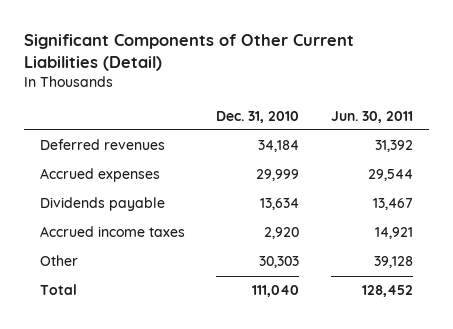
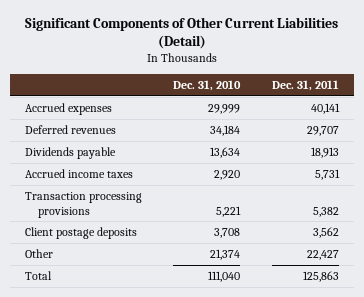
- | Dec. 31, 2010 | Jun. 30, 2011
+ | Dec. 31, 2010 | Dec. 31, 2011
moved down: Deferred revenues | 34,184 | 29,707
- Other | 30,303 | 39,128
+ Transaction processing provisions | 5,221 | 5,382
+ Client postage deposits | 3,708 | 3,562
+ Other | 21,374 | 22,427

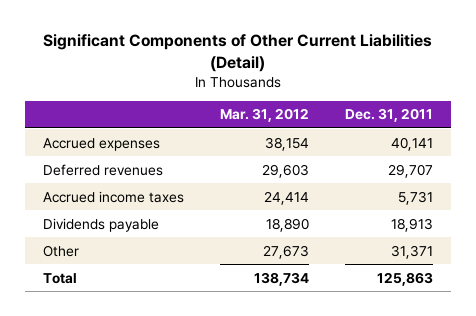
- | Dec. 31, 2010 | Dec. 31, 2011
+ | Mar. 31, 2012 | Dec. 31, 2011
- Transaction processing provisions | 5,221 | 5,382
- Client postage deposits | 3,708 | 3,562
- Other | 21,374 | 22,427
moved down: Dividends payable | 18,890 | 18,913
+ Other | 27,673 | 31,371

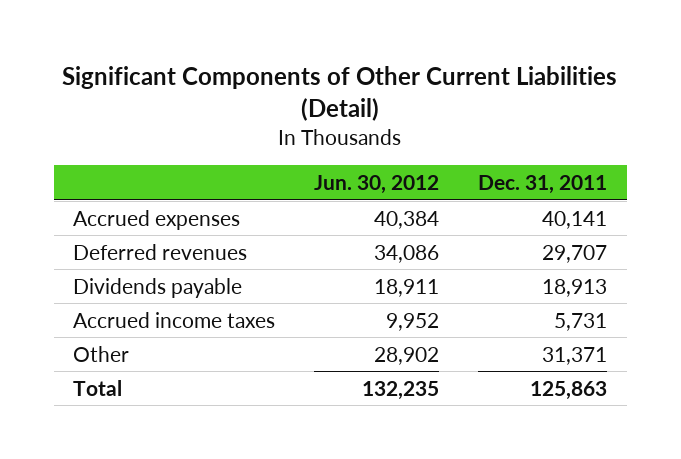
- | Mar. 31, 2012 | Dec. 31, 2011
+ | Jun. 30, 2012 | Dec. 31, 2011
moved down: Accrued income taxes | 9,952 | 5,731

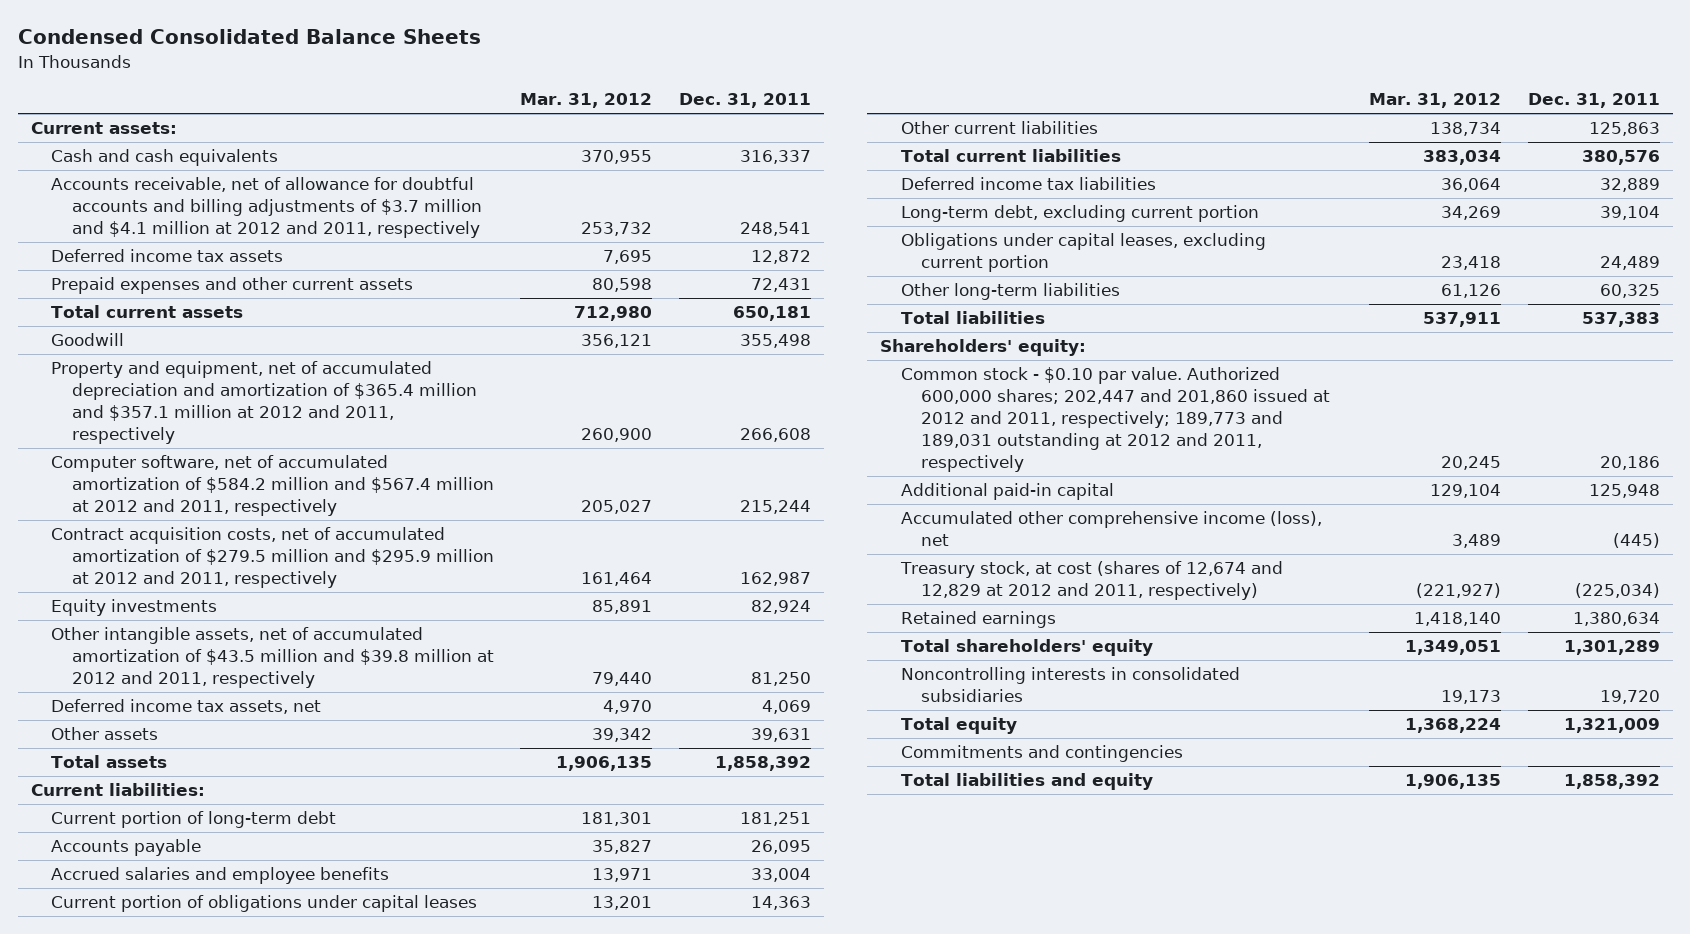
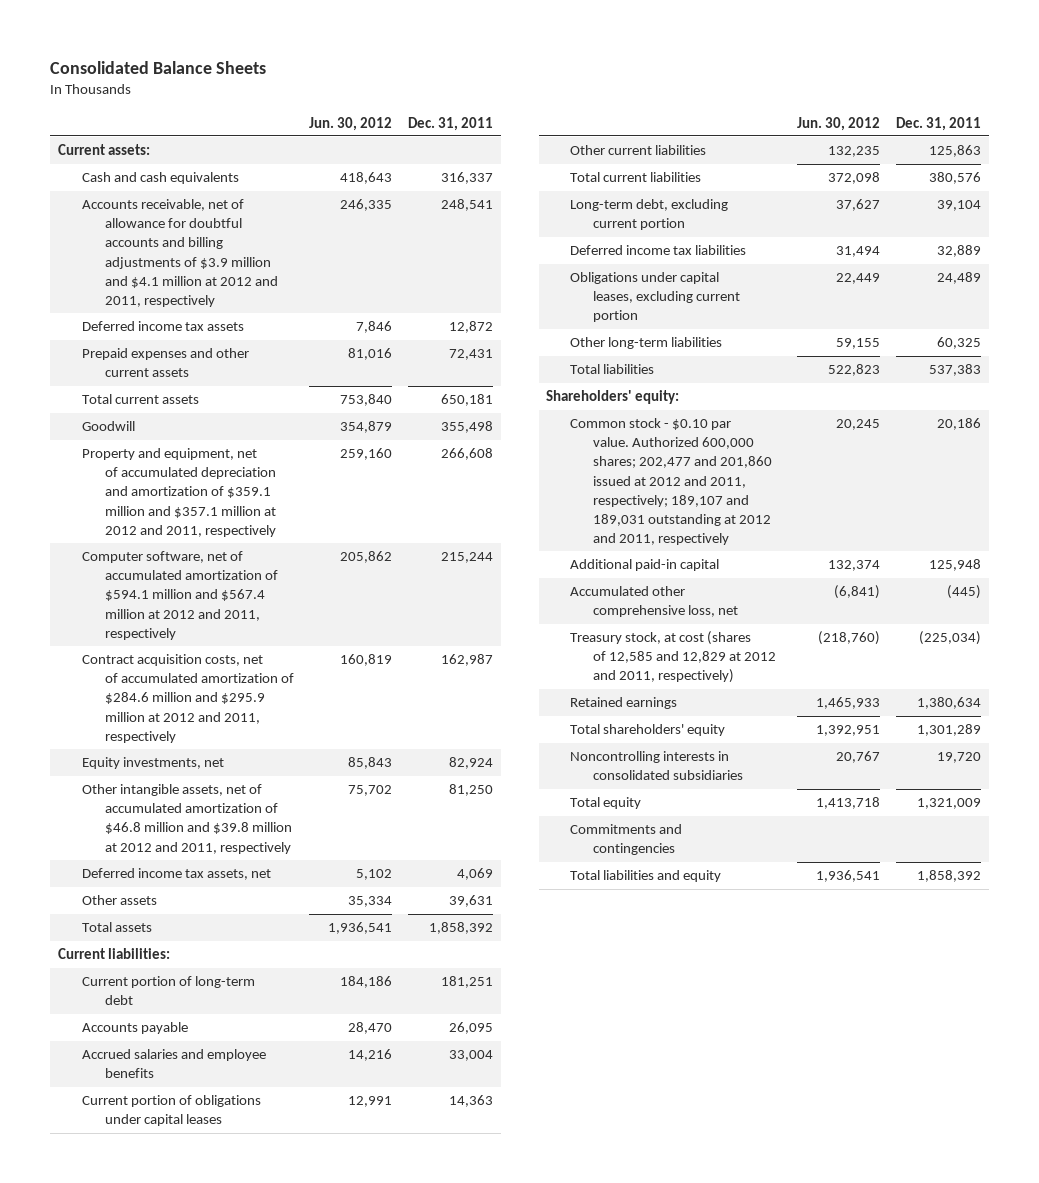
- Condensed Consolidated Balance Sheets
+ Consolidated Balance Sheets
- | Mar. 31, 2012 | Dec. 31, 2011
+ | Jun. 30, 2012 | Dec. 31, 2011
- Accounts receivable, net of allowance for doubtful accounts and billing adjustments of $3.7 million and $4.1 million at 2012 and 2011, respectively | 253,732 | 248,541
+ Accounts receivable, net of allowance for doubtful accounts and billing adjustments of $3.9 million and $4.1 million at 2012 and 2011, respectively | 246,335 | 248,541
- Property and equipment, net of accumulated depreciation and amortization of $365.4 million and $357.1 million at 2012 and 2011, respectively | 260,900 | 266,608
- Computer software, net of accumulated amortization of $584.2 million and $567.4 million at 2012 and 2011, respectively | 205,027 | 215,244
- Contract acquisition costs, net of accumulated amortization of $279.5 million and $295.9 million at 2012 and 2011, respectively | 161,464 | 162,987
- Equity investments | 85,891 | 82,924
- Other intangible assets, net of accumulated amortization of $43.5 million and $39.8 million at 2012 and 2011, respectively | 79,440 | 81,250
+ Property and equipment, net of accumulated depreciation and amortization of $359.1 million and $357.1 million at 2012 and 2011, respectively | 259,160 | 266,608
+ Computer software, net of accumulated amortization of $594.1 million and $567.4 million at 2012 and 2011, respectively | 205,862 | 215,244
+ Contract acquisition costs, net of accumulated amortization of $284.6 million and $295.9 million at 2012 and 2011, respectively | 160,819 | 162,987
+ Equity investments, net | 85,843 | 82,924
+ Other intangible assets, net of accumulated amortization of $46.8 million and $39.8 million at 2012 and 2011, respectively | 75,702 | 81,250
moved down: Deferred income tax liabilities | 31,494 | 32,889
- Common stock - $0.10 par value. Authorized 600,000 shares; 202,447 and 201,860 issued at 2012 and 2011, respectively; 189,773 and 189,031 outstanding at 2012 and 2011, respectively | 20,245 | 20,186
+ Common stock - $0.10 par value. Authorized 600,000 shares; 202,477 and 201,860 issued at 2012 and 2011, respectively; 189,107 and 189,031 outstanding at 2012 and 2011, respectively | 20,245 | 20,186
- Accumulated other comprehensive income (loss), net | 3,489 | (445)
- Treasury stock, at cost (shares of 12,674 and 12,829 at 2012 and 2011, respectively) | (221,927) | (225,034)
+ Accumulated other comprehensive loss, net | (6,841) | (445)
+ Treasury stock, at cost (shares of 12,585 and 12,829 at 2012 and 2011, respectively) | (218,760) | (225,034)

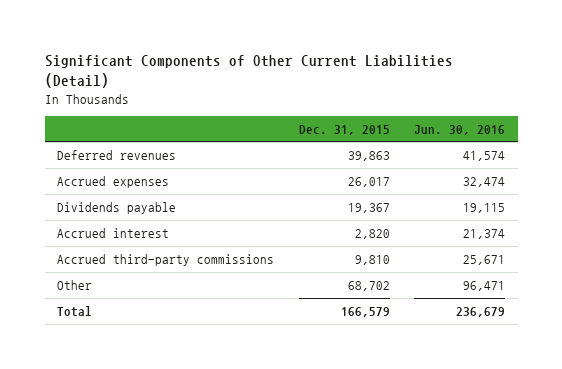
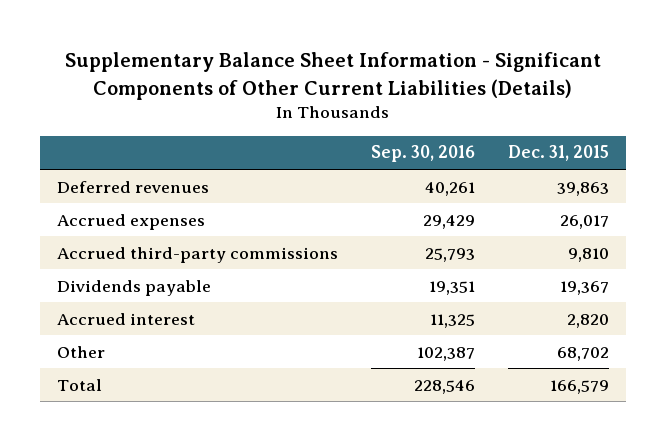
- Significant Components of Other Current Liabilities (Detail)
+ Supplementary Balance Sheet Information - Significant Components of Other Current Liabilities (Details)
- | Dec. 31, 2015 | Jun. 30, 2016
+ | Sep. 30, 2016 | Dec. 31, 2015
moved up: Accrued third-party commissions | 25,793 | 9,810

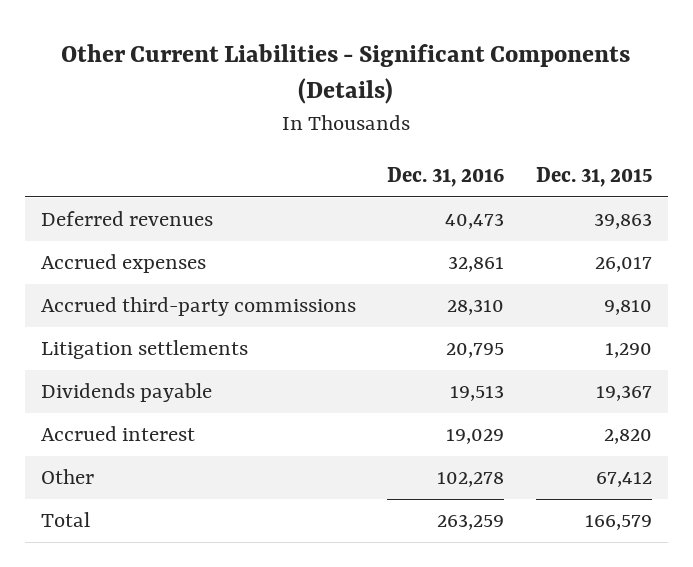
- Supplementary Balance Sheet Information - Significant Components of Other Current Liabilities (Details)
+ Other Current Liabilities - Significant Components (Details)
- | Sep. 30, 2016 | Dec. 31, 2015
+ | Dec. 31, 2016 | Dec. 31, 2015
+ Litigation settlements | 20,795 | 1,290
- Other | 102,387 | 68,702
+ Other | 102,278 | 67,412

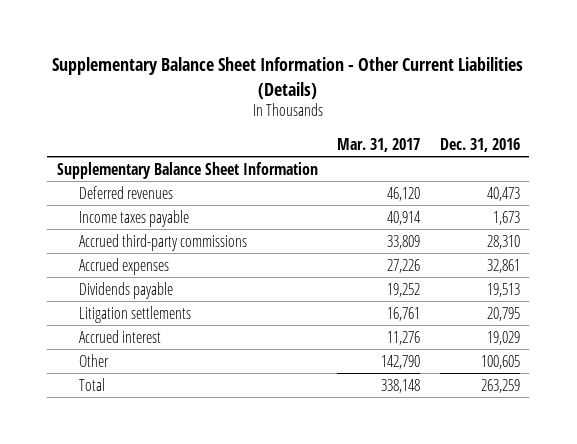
- Other Current Liabilities - Significant Components (Details)
+ Supplementary Balance Sheet Information - Other Current Liabilities (Details)
- | Dec. 31, 2016 | Dec. 31, 2015
+ | Mar. 31, 2017 | Dec. 31, 2016
+ Supplementary Balance Sheet Information
+ Income taxes payable | 40,914 | 1,673
moved down: Accrued expenses | 27,226 | 32,861
moved down: Litigation settlements | 16,761 | 20,795
- Other | 102,278 | 67,412
+ Other | 142,790 | 100,605

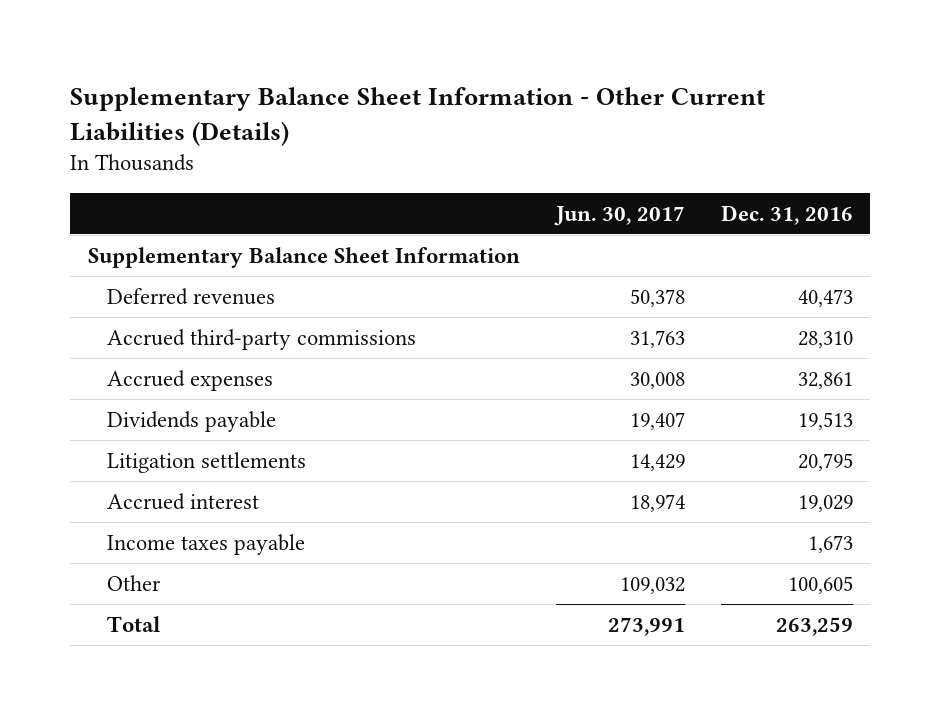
- | Mar. 31, 2017 | Dec. 31, 2016
+ | Jun. 30, 2017 | Dec. 31, 2016
moved down: Income taxes payable | | 1,673

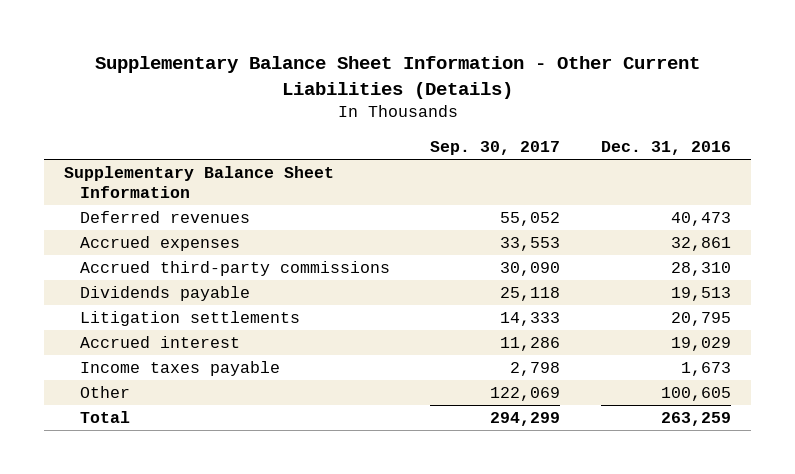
- | Jun. 30, 2017 | Dec. 31, 2016
+ | Sep. 30, 2017 | Dec. 31, 2016
moved down: Accrued third-party commissions | 30,090 | 28,310

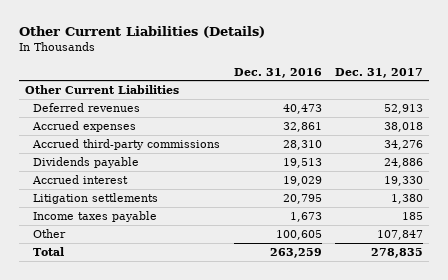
- Supplementary Balance Sheet Information - Other Current Liabilities (Details)
+ Other Current Liabilities (Details)
- | Sep. 30, 2017 | Dec. 31, 2016
+ | Dec. 31, 2016 | Dec. 31, 2017
- Supplementary Balance Sheet Information
+ Other Current Liabilities
moved down: Litigation settlements | 20,795 | 1,380

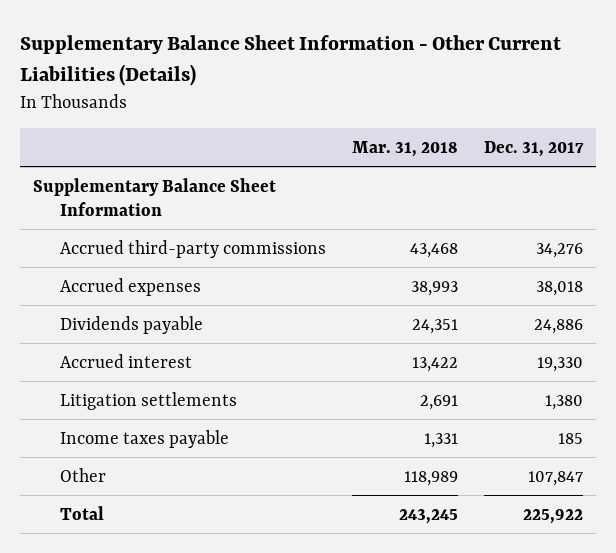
- Other Current Liabilities (Details)
+ Supplementary Balance Sheet Information - Other Current Liabilities (Details)
- | Dec. 31, 2016 | Dec. 31, 2017
+ | Mar. 31, 2018 | Dec. 31, 2017
- Other Current Liabilities
- Deferred revenues | 40,473 | 52,913
+ Supplementary Balance Sheet Information
moved down: Accrued expenses | 38,993 | 38,018
- Total | 263,259 | 278,835
+ Total | 243,245 | 225,922

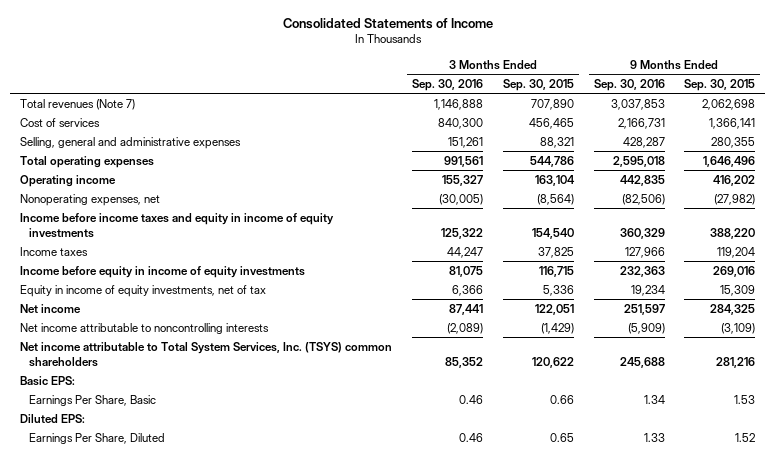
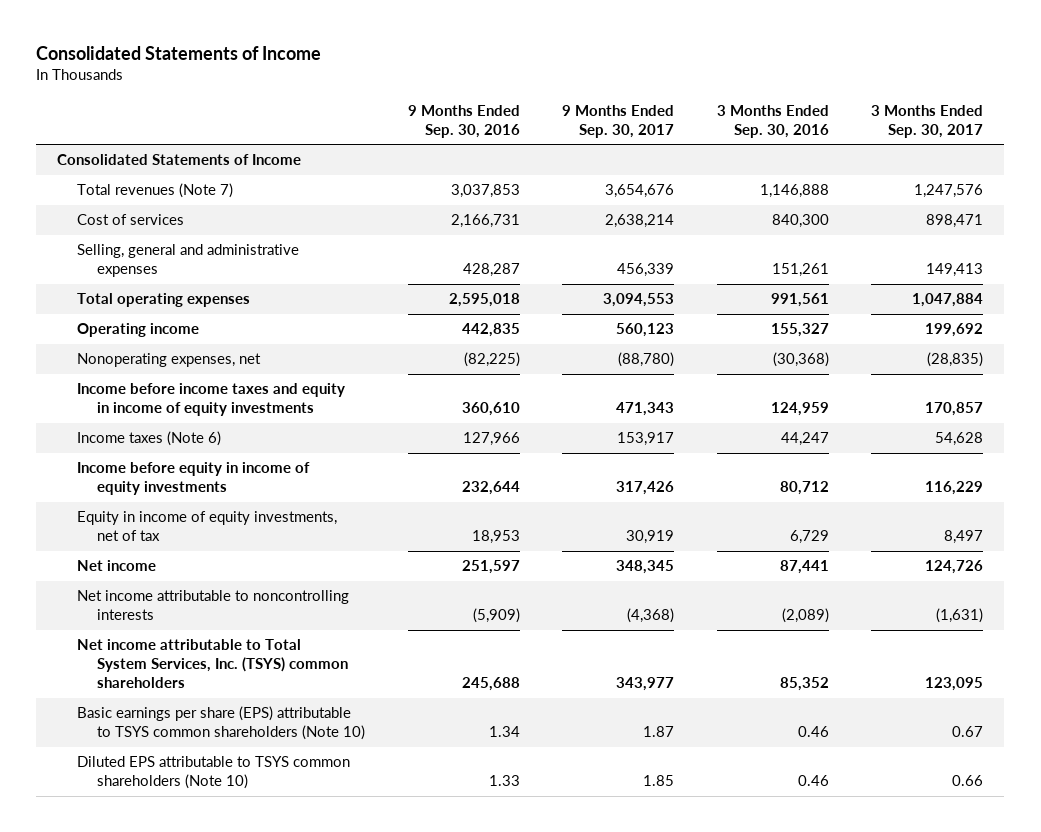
- | 3 Months Ended Sep. 30, 2016 | 3 Months Ended Sep. 30, 2015 | 9 Months Ended Sep. 30, 2016 | 9 Months Ended Sep. 30, 2015
+ | 9 Months Ended Sep. 30, 2016 | 9 Months Ended Sep. 30, 2017 | 3 Months Ended Sep. 30, 2016 | 3 Months Ended Sep. 30, 2017
+ Consolidated Statements of Income
- Nonoperating expenses, net | (30,005) | (8,564) | (82,506) | (27,982)
- Income before income taxes and equity in income of equity investments | 125,322 | 154,540 | 360,329 | 388,220
- Income taxes | 44,247 | 37,825 | 127,966 | 119,204
- Income before equity in income of equity investments | 81,075 | 116,715 | 232,363 | 269,016
- Equity in income of equity investments, net of tax | 6,366 | 5,336 | 19,234 | 15,309
+ Nonoperating expenses, net | (82,225) | (88,780) | (30,368) | (28,835)
+ Income before income taxes and equity in income of equity investments | 360,610 | 471,343 | 124,959 | 170,857
+ Income taxes (Note 6) | 127,966 | 153,917 | 44,247 | 54,628
+ Income before equity in income of equity investments | 232,644 | 317,426 | 80,712 | 116,229
+ Equity in income of equity investments, net of tax | 18,953 | 30,919 | 6,729 | 8,497
- Basic EPS:
- Earnings Per Share, Basic | 0.46 | 0.66 | 1.34 | 1.53
- Diluted EPS:
- Earnings Per Share, Diluted | 0.46 | 0.65 | 1.33 | 1.52
+ Basic earnings per share (EPS) attributable to TSYS common shareholders (Note 10) | 1.34 | 1.87 | 0.46 | 0.67
+ Diluted EPS attributable to TSYS common shareholders (Note 10) | 1.33 | 1.85 | 0.46 | 0.66

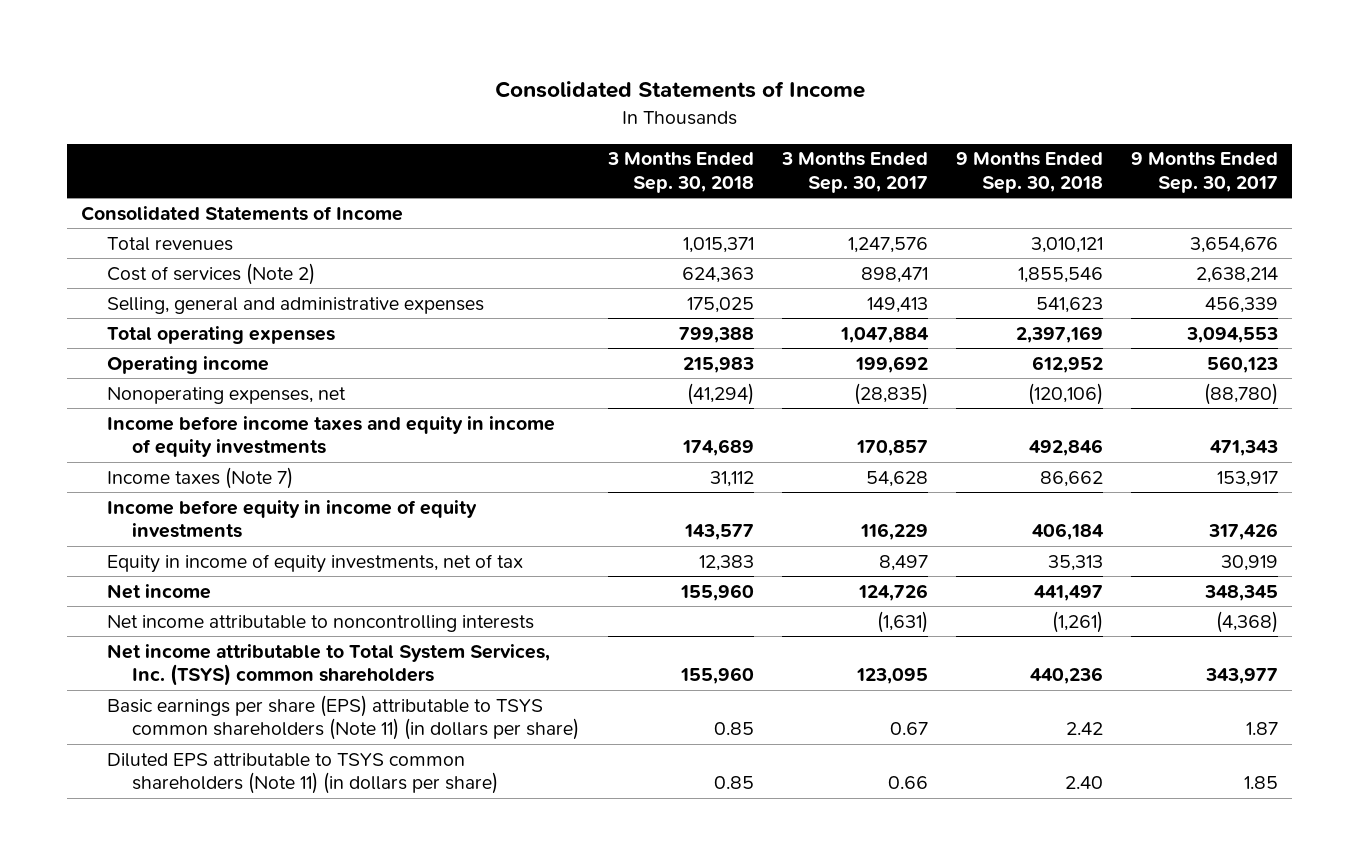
- | 9 Months Ended Sep. 30, 2016 | 9 Months Ended Sep. 30, 2017 | 3 Months Ended Sep. 30, 2016 | 3 Months Ended Sep. 30, 2017
+ | 3 Months Ended Sep. 30, 2018 | 3 Months Ended Sep. 30, 2017 | 9 Months Ended Sep. 30, 2018 | 9 Months Ended Sep. 30, 2017
- Total revenues (Note 7) | 3,037,853 | 3,654,676 | 1,146,888 | 1,247,576
- Cost of services | 2,166,731 | 2,638,214 | 840,300 | 898,471
+ Total revenues | 1,015,371 | 1,247,576 | 3,010,121 | 3,654,676
+ Cost of services (Note 2) | 624,363 | 898,471 | 1,855,546 | 2,638,214
- Income taxes (Note 6) | 127,966 | 153,917 | 44,247 | 54,628
+ Income taxes (Note 7) | 31,112 | 54,628 | 86,662 | 153,917
- Basic earnings per share (EPS) attributable to TSYS common shareholders (Note 10) | 1.34 | 1.87 | 0.46 | 0.67
- Diluted EPS attributable to TSYS common shareholders (Note 10) | 1.33 | 1.85 | 0.46 | 0.66
+ Basic earnings per share (EPS) attributable to TSYS common shareholders (Note 11) (in dollars per share) | 0.85 | 0.67 | 2.42 | 1.87
+ Diluted EPS attributable to TSYS common shareholders (Note 11) (in dollars per share) | 0.85 | 0.66 | 2.40 | 1.85

